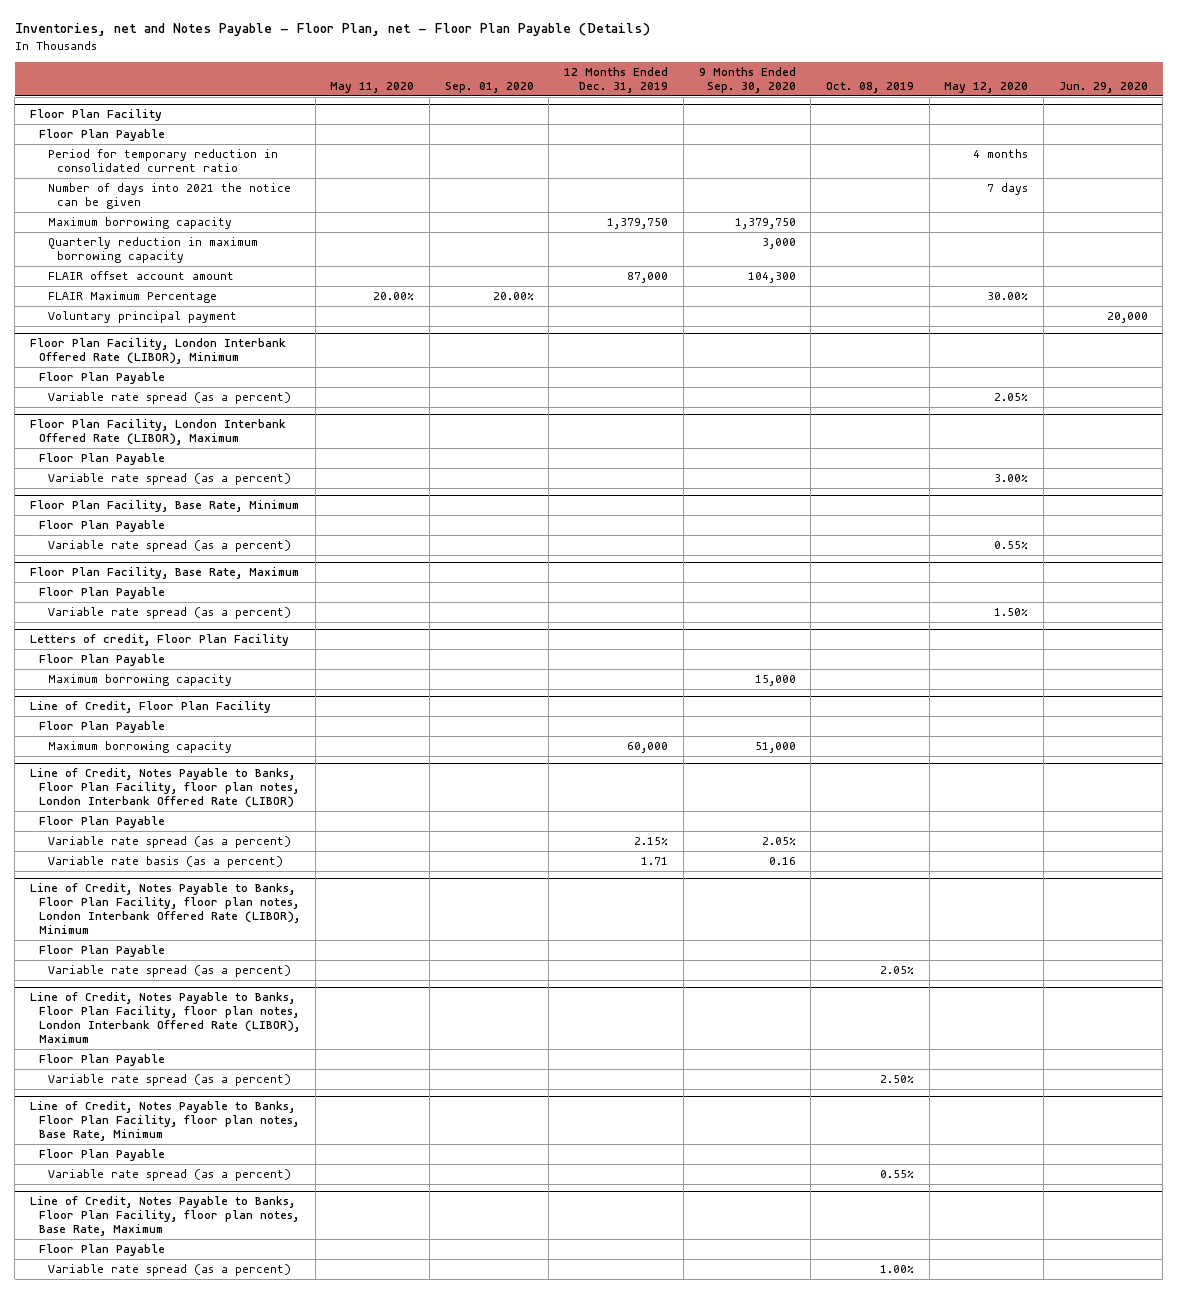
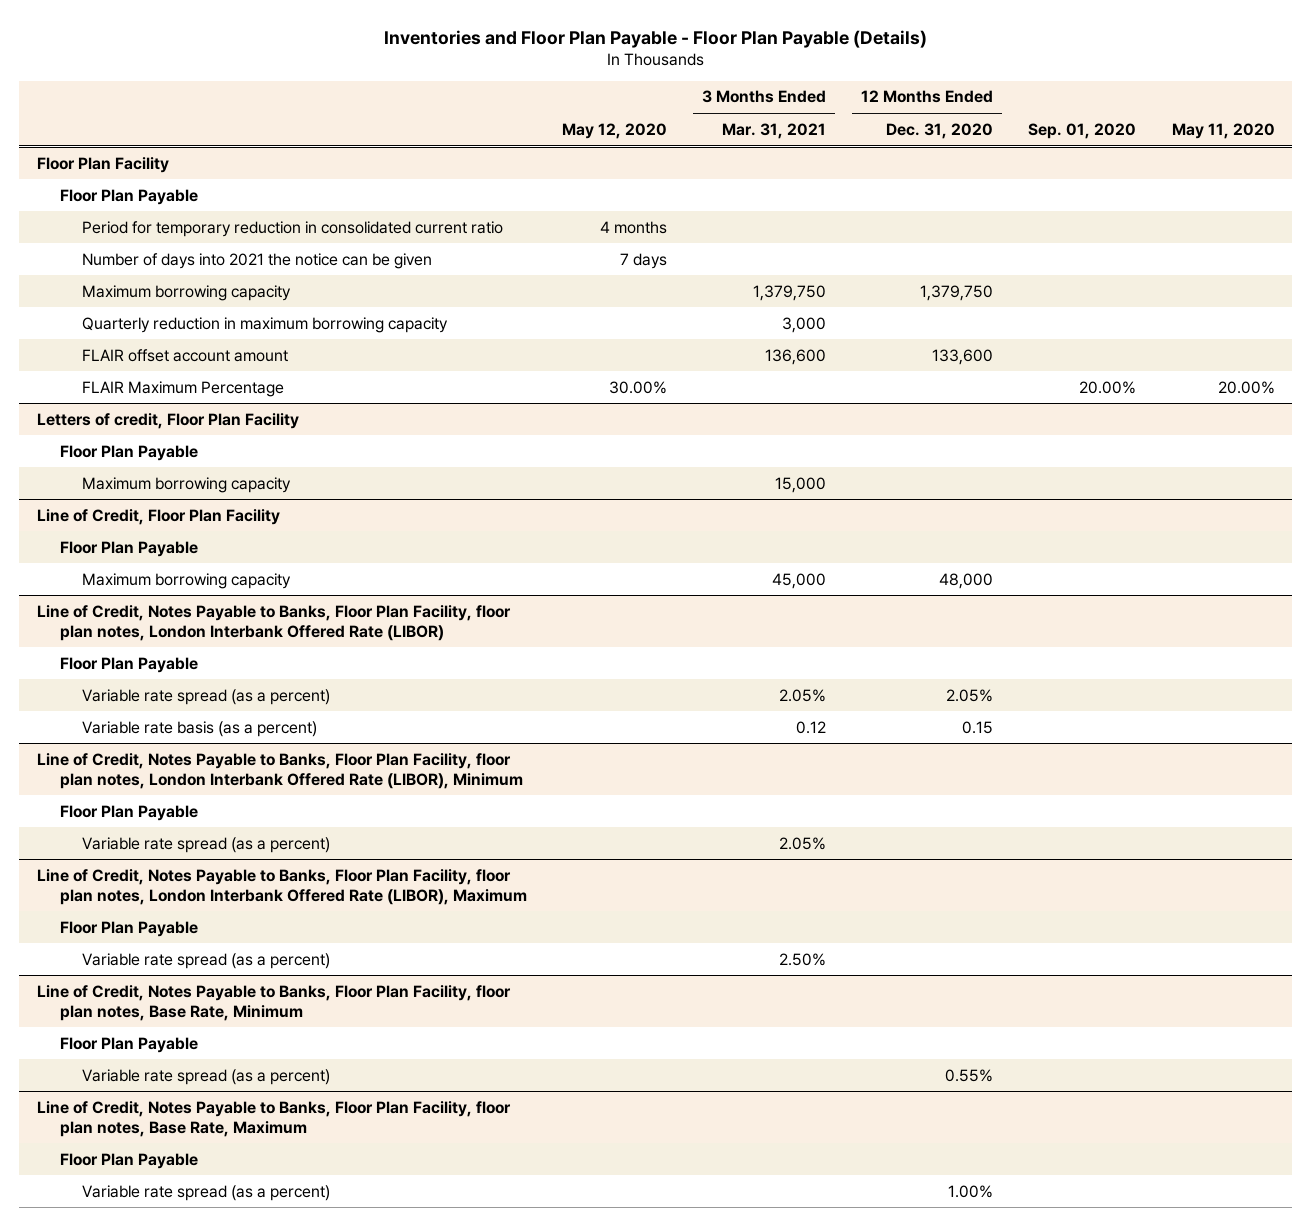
- Inventories, net and Notes Payable - Floor Plan, net - Floor Plan Payable (Details)
+ Inventories and Floor Plan Payable - Floor Plan Payable (Details)
- | May 11, 2020 | Sep. 01, 2020 | 12 Months Ended Dec. 31, 2019 | 9 Months Ended Sep. 30, 2020 | Oct. 08, 2019 | May 12, 2020 | Jun. 29, 2020
+ | May 12, 2020 | 3 Months Ended Mar. 31, 2021 | 12 Months Ended Dec. 31, 2020 | Sep. 01, 2020 | May 11, 2020
@ Floor Plan Facility
- Voluntary principal payment | | | | | | | 20,000
- Floor Plan Facility, London Interbank Offered Rate (LIBOR), Minimum
- Floor Plan Payable
- Variable rate spread (as a percent) | | | | | | 2.05% |
- Floor Plan Facility, London Interbank Offered Rate (LIBOR), Maximum
- Floor Plan Payable
- Variable rate spread (as a percent) | | | | | | 3.00% |
- Floor Plan Facility, Base Rate, Minimum
- Floor Plan Payable
- Variable rate spread (as a percent) | | | | | | 0.55% |
- Floor Plan Facility, Base Rate, Maximum
- Floor Plan Payable
- Variable rate spread (as a percent) | | | | | | 1.50% |

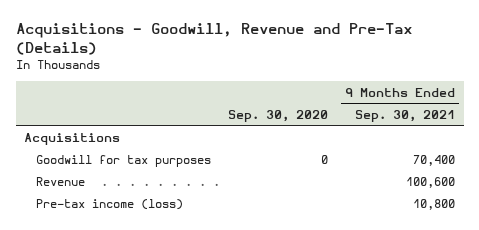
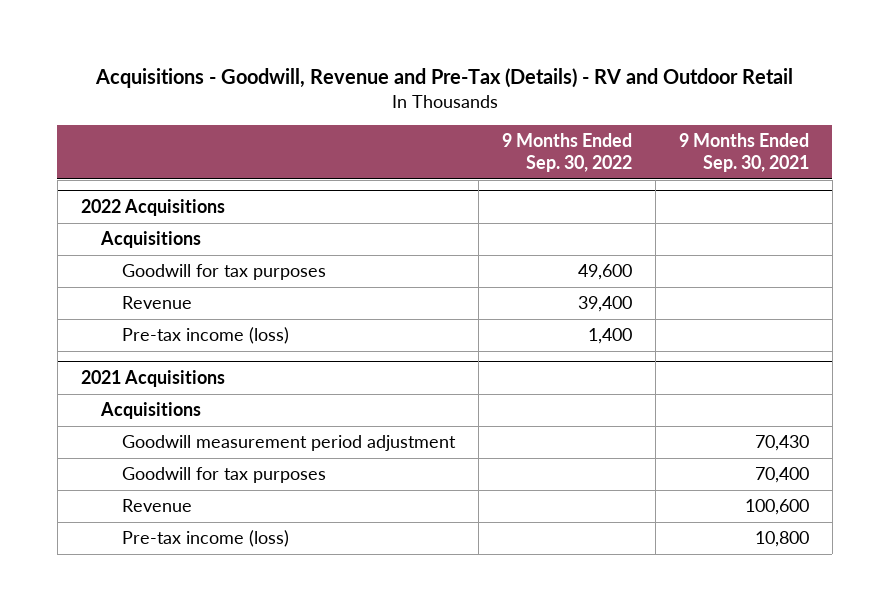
- Acquisitions - Goodwill, Revenue and Pre-Tax (Details)
+ Acquisitions - Goodwill, Revenue and Pre-Tax (Details) - RV and Outdoor Retail
- | Sep. 30, 2020 | 9 Months Ended Sep. 30, 2021
+ | 9 Months Ended Sep. 30, 2022 | 9 Months Ended Sep. 30, 2021
+ 2022 Acquisitions
+ Acquisitions
+ Goodwill for tax purposes | 49,600 |
+ Revenue | 39,400 |
+ Pre-tax income (loss) | 1,400 |
+ 2021 Acquisitions
+ Goodwill measurement period adjustment | | 70,430

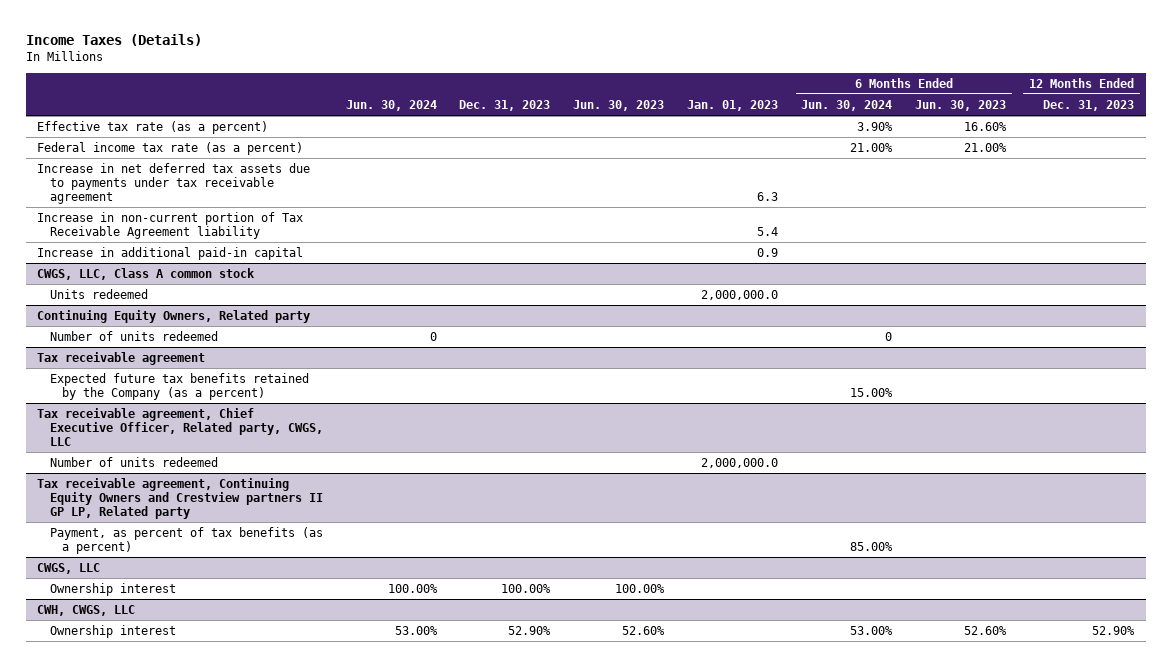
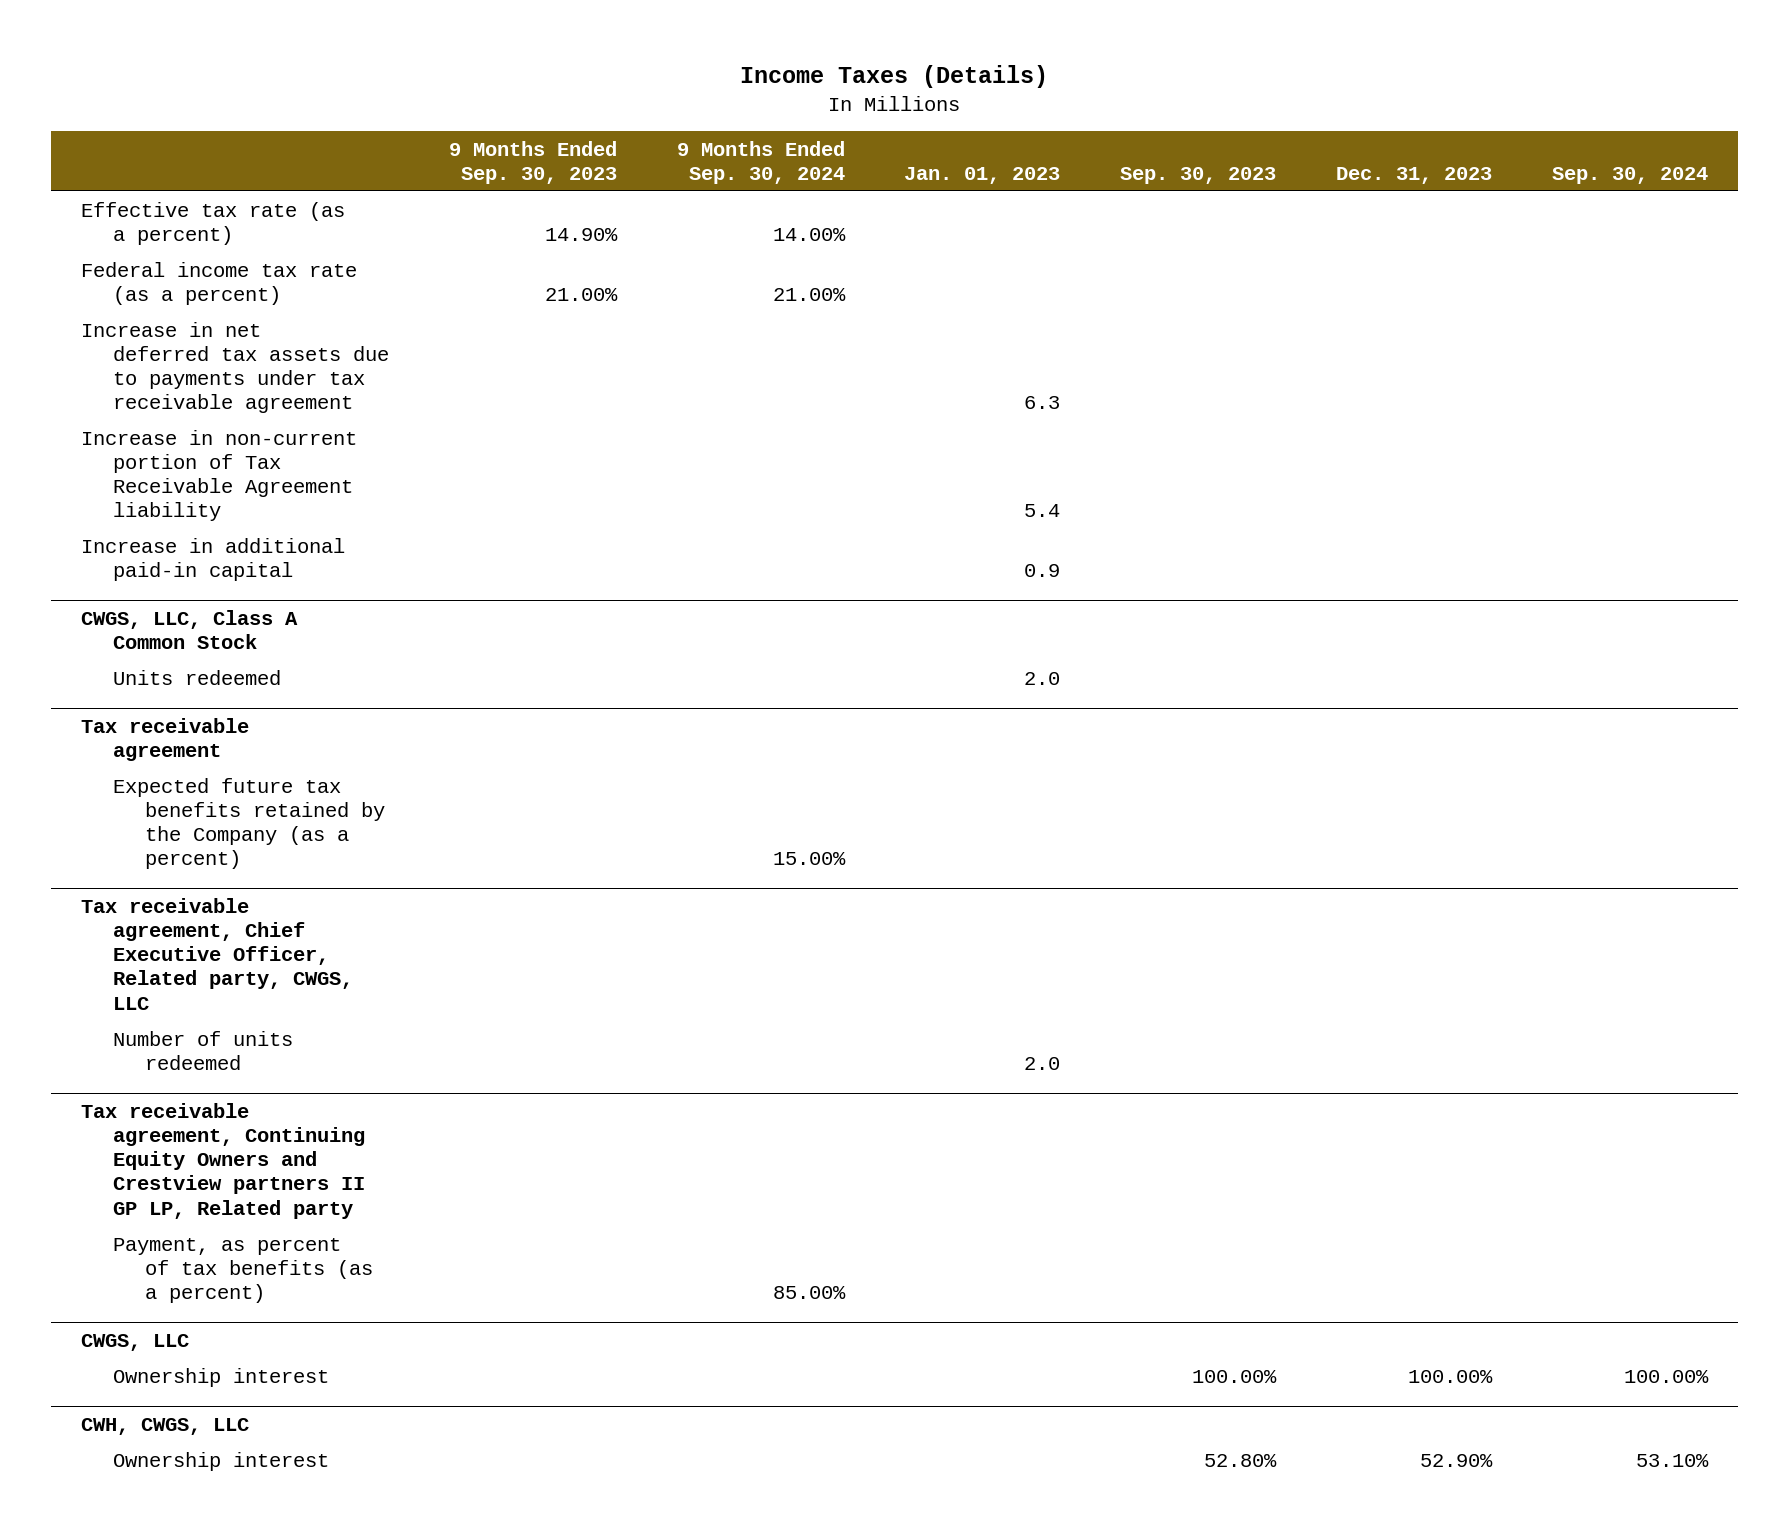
- | Jun. 30, 2024 | Dec. 31, 2023 | Jun. 30, 2023 | Jan. 01, 2023 | 6 Months Ended Jun. 30, 2024 | 6 Months Ended Jun. 30, 2023 | 12 Months Ended Dec. 31, 2023
+ | 9 Months Ended Sep. 30, 2023 | 9 Months Ended Sep. 30, 2024 | Jan. 01, 2023 | Sep. 30, 2023 | Dec. 31, 2023 | Sep. 30, 2024
- CWGS, LLC, Class A common stock
- Units redeemed | | | | 2,000,000.0 | | |
- Continuing Equity Owners, Related party
- Number of units redeemed | 0 | | | | 0 | |
+ CWGS, LLC, Class A Common Stock
+ Units redeemed | | | 2.0 | | |
@ Tax receivable agreement, Chief Executive Officer, Related party, CWGS, LLC
- Number of units redeemed | | | | 2,000,000.0 | | |
+ Number of units redeemed | | | 2.0 | | |

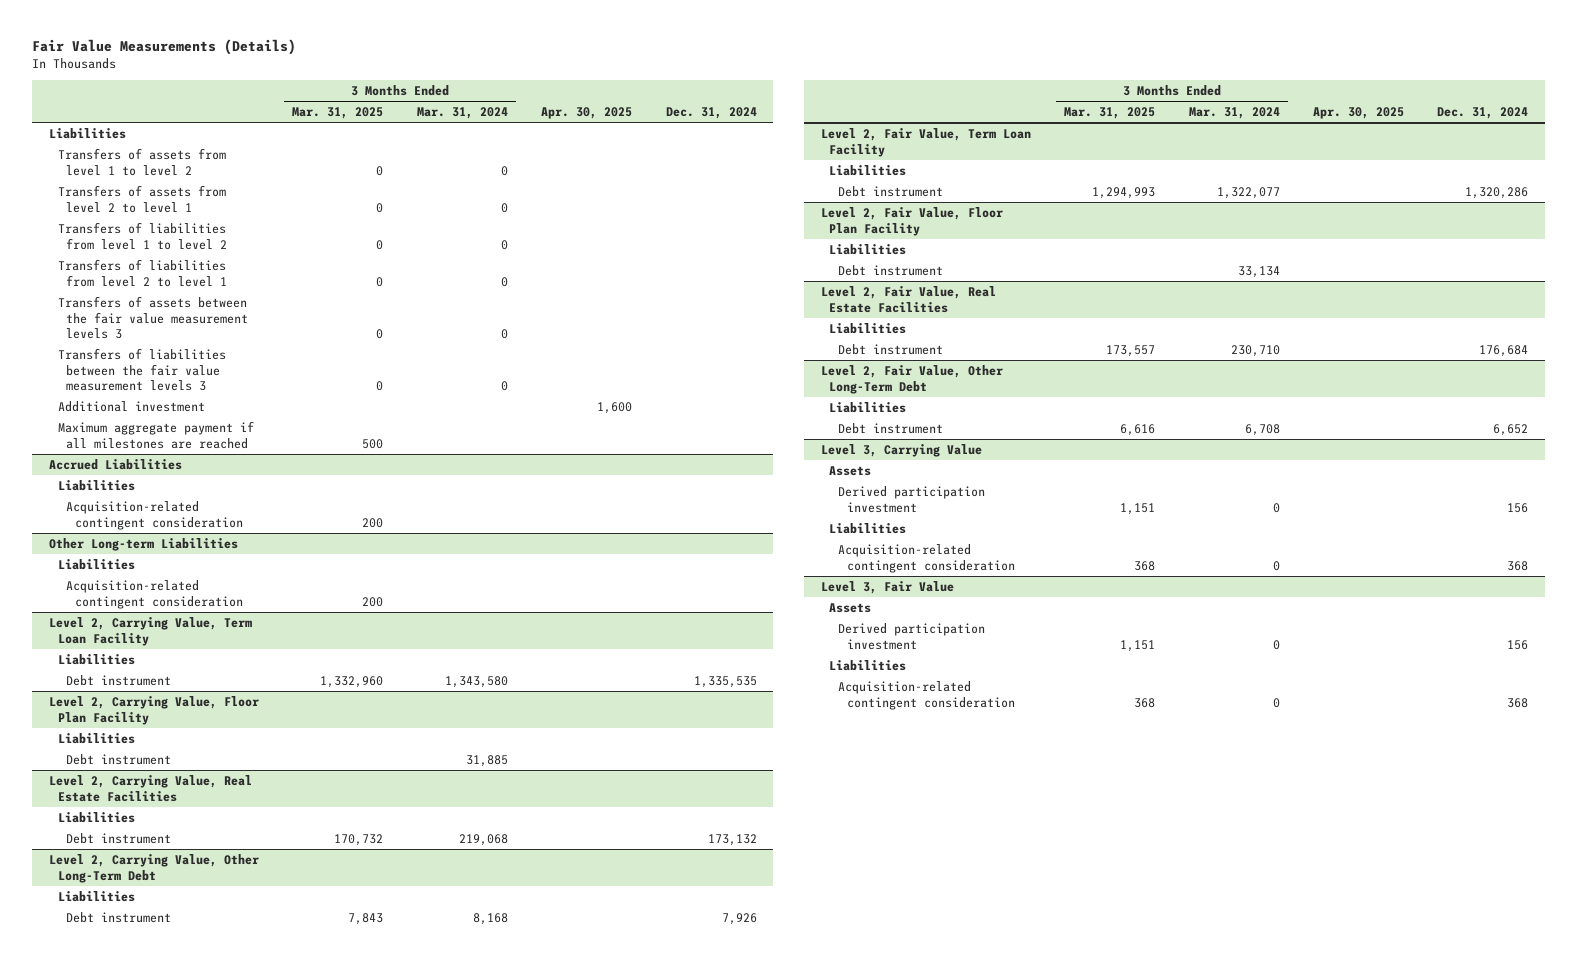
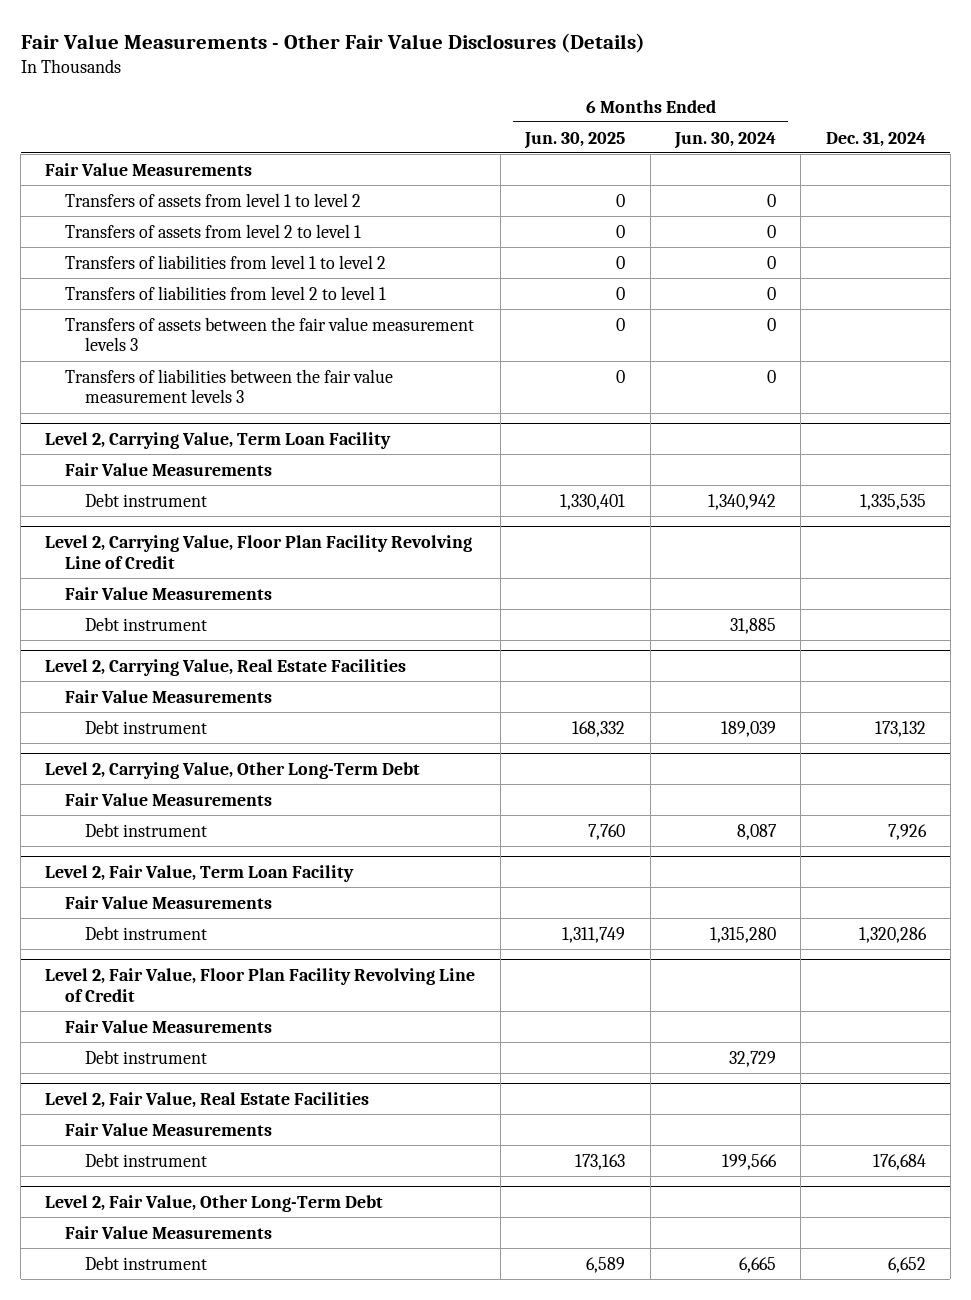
- Fair Value Measurements (Details)
+ Fair Value Measurements - Other Fair Value Disclosures (Details)
- | 3 Months Ended Mar. 31, 2025 | 3 Months Ended Mar. 31, 2024 | Apr. 30, 2025 | Dec. 31, 2024
+ | 6 Months Ended Jun. 30, 2025 | 6 Months Ended Jun. 30, 2024 | Dec. 31, 2024
- Liabilities
+ Fair Value Measurements
- Additional investment | | | 1,600 |
- Maximum aggregate payment if all milestones are reached | 500 | | |
- Accrued Liabilities
- Liabilities
- Acquisition-related contingent consideration | 200 | | |
- Other Long-term Liabilities
- Liabilities
- Acquisition-related contingent consideration | 200 | | |
@ Level 2, Carrying Value, Term Loan Facility
- Liabilities
+ Fair Value Measurements
- Level 2, Carrying Value, Floor Plan Facility
- Liabilities
+ Level 2, Carrying Value, Floor Plan Facility Revolving Line of Credit
+ Fair Value Measurements
@ Level 2, Carrying Value, Real Estate Facilities
- Liabilities
+ Fair Value Measurements
@ Level 2, Carrying Value, Other Long-Term Debt
- Liabilities
+ Fair Value Measurements
@ Level 2, Fair Value, Term Loan Facility
- Liabilities
+ Fair Value Measurements
- Level 2, Fair Value, Floor Plan Facility
- Liabilities
+ Level 2, Fair Value, Floor Plan Facility Revolving Line of Credit
+ Fair Value Measurements
@ Level 2, Fair Value, Real Estate Facilities
- Liabilities
+ Fair Value Measurements
@ Level 2, Fair Value, Other Long-Term Debt
- Liabilities
+ Fair Value Measurements
- Level 3, Carrying Value
- Assets
- Derived participation investment | 1,151 | 0 | | 156
- Liabilities
- Acquisition-related contingent consideration | 368 | 0 | | 368
- Level 3, Fair Value
- Assets
- Derived participation investment | 1,151 | 0 | | 156
- Liabilities
- Acquisition-related contingent consideration | 368 | 0 | | 368

